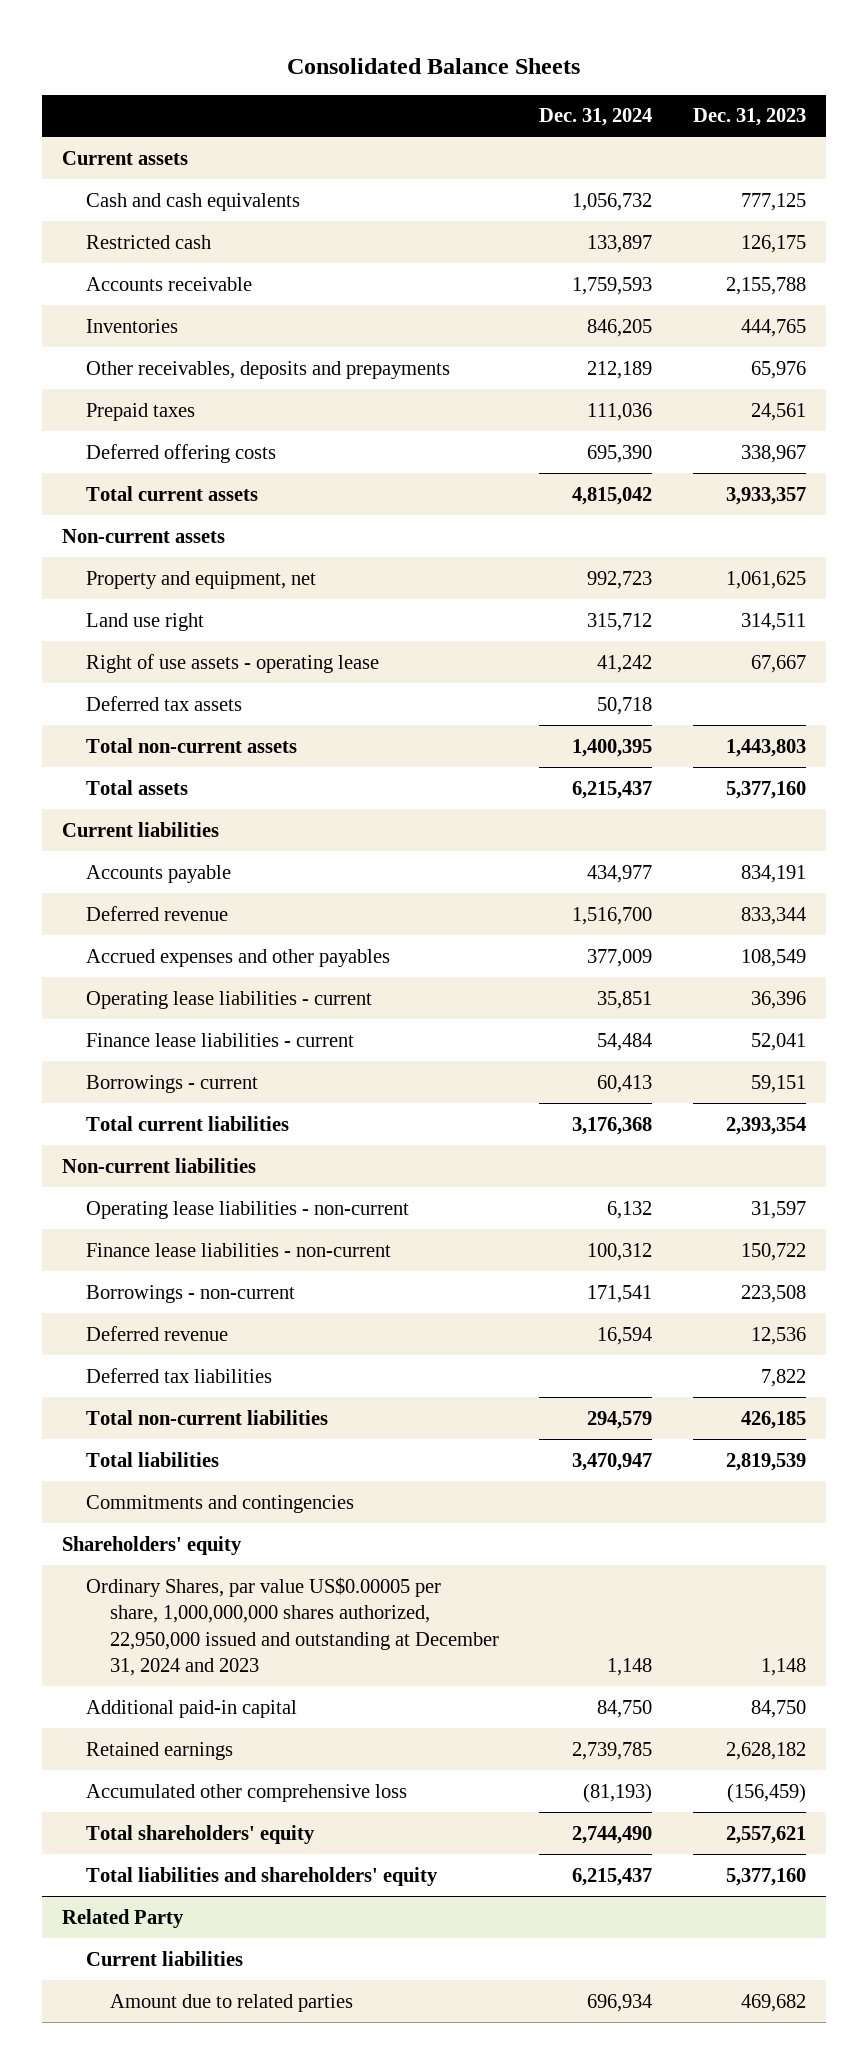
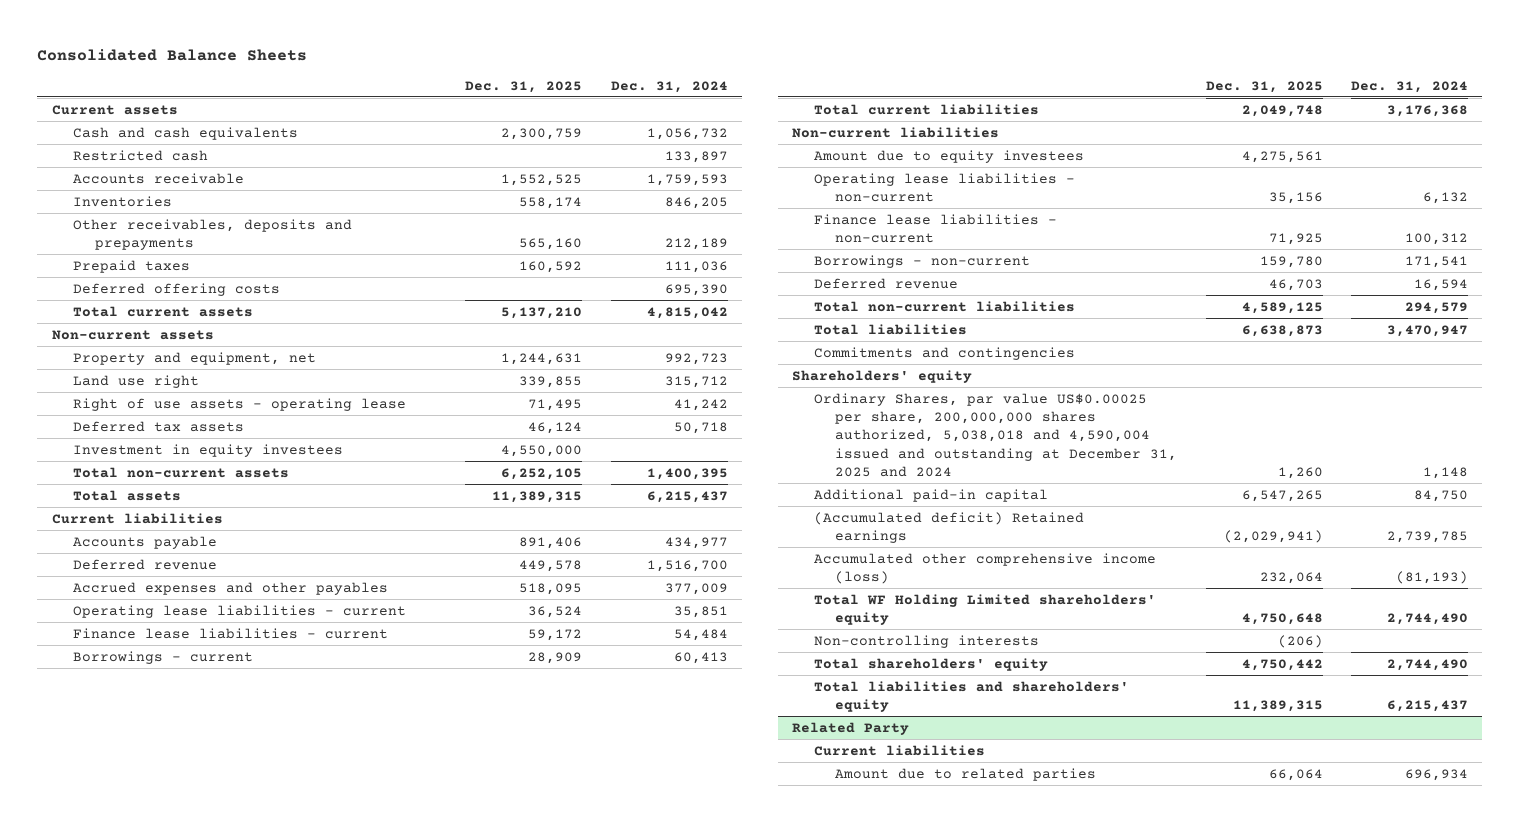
- | Dec. 31, 2024 | Dec. 31, 2023
+ | Dec. 31, 2025 | Dec. 31, 2024
+ Investment in equity investees | 4,550,000 |
+ Amount due to equity investees | 4,275,561 |
- Deferred tax liabilities | | 7,822
- Ordinary Shares, par value US$0.00005 per share, 1,000,000,000 shares authorized, 22,950,000 issued and outstanding at December 31, 2024 and 2023 | 1,148 | 1,148
+ Ordinary Shares, par value US$0.00025 per share, 200,000,000 shares authorized, 5,038,018 and 4,590,004 issued and outstanding at December 31, 2025 and 2024 | 1,260 | 1,148
- Retained earnings | 2,739,785 | 2,628,182
- Accumulated other comprehensive loss | (81,193) | (156,459)
+ (Accumulated deficit) Retained earnings | (2,029,941) | 2,739,785
+ Accumulated other comprehensive income (loss) | 232,064 | (81,193)
+ Total WF Holding Limited shareholders' equity | 4,750,648 | 2,744,490
+ Non-controlling interests | (206) |

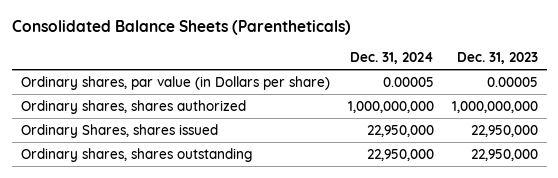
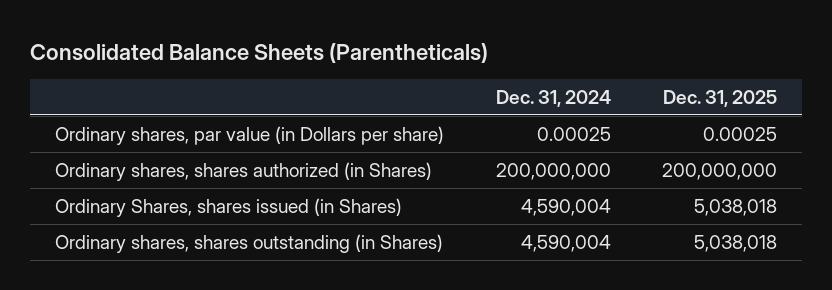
- | Dec. 31, 2024 | Dec. 31, 2023
+ | Dec. 31, 2024 | Dec. 31, 2025
- Ordinary shares, par value (in Dollars per share) | 0.00005 | 0.00005
- Ordinary shares, shares authorized | 1,000,000,000 | 1,000,000,000
- Ordinary Shares, shares issued | 22,950,000 | 22,950,000
- Ordinary shares, shares outstanding | 22,950,000 | 22,950,000
+ Ordinary shares, par value (in Dollars per share) | 0.00025 | 0.00025
+ Ordinary shares, shares authorized (in Shares) | 200,000,000 | 200,000,000
+ Ordinary Shares, shares issued (in Shares) | 4,590,004 | 5,038,018
+ Ordinary shares, shares outstanding (in Shares) | 4,590,004 | 5,038,018

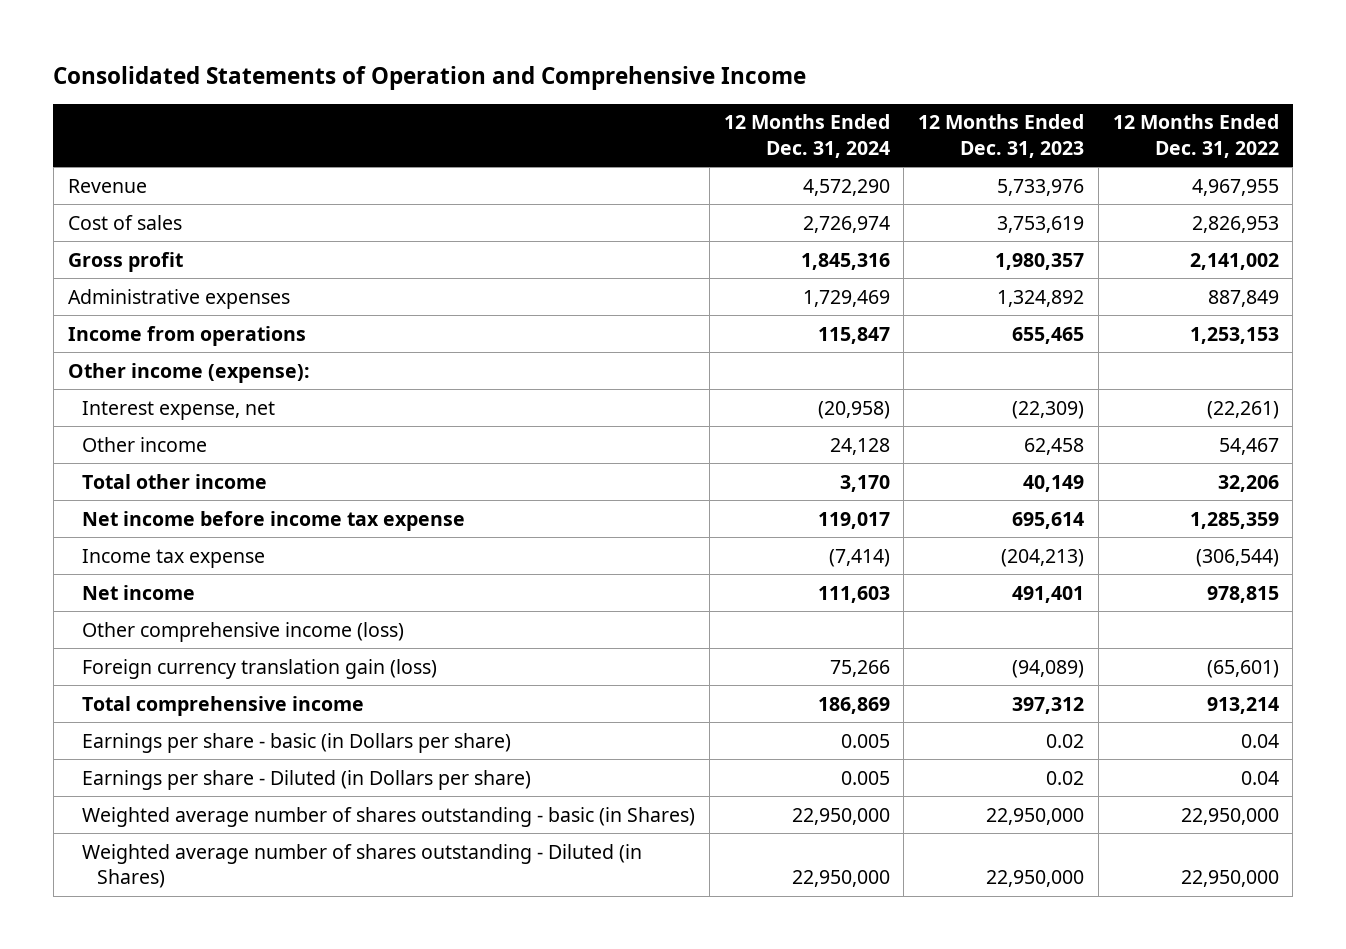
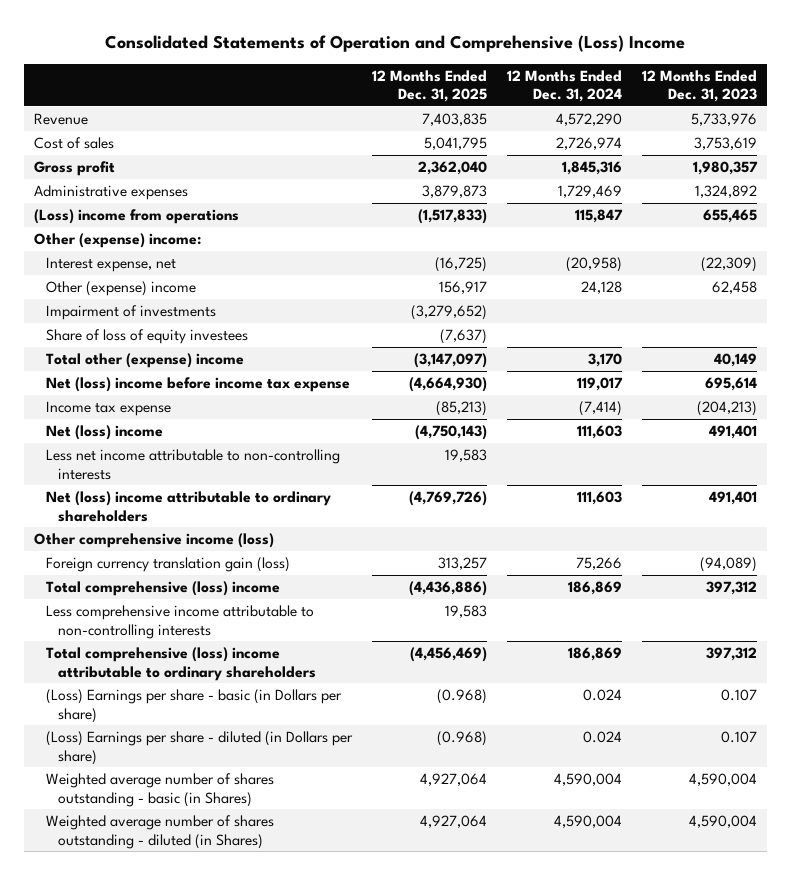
- Consolidated Statements of Operation and Comprehensive Income
+ Consolidated Statements of Operation and Comprehensive (Loss) Income
- | 12 Months Ended Dec. 31, 2024 | 12 Months Ended Dec. 31, 2023 | 12 Months Ended Dec. 31, 2022
+ | 12 Months Ended Dec. 31, 2025 | 12 Months Ended Dec. 31, 2024 | 12 Months Ended Dec. 31, 2023
- Income from operations | 115,847 | 655,465 | 1,253,153
- Other income (expense):
+ (Loss) income from operations | (1,517,833) | 115,847 | 655,465
+ Other (expense) income:
- Other income | 24,128 | 62,458 | 54,467
- Total other income | 3,170 | 40,149 | 32,206
- Net income before income tax expense | 119,017 | 695,614 | 1,285,359
+ Other (expense) income | 156,917 | 24,128 | 62,458
+ Impairment of investments | (3,279,652) | |
+ Share of loss of equity investees | (7,637) | |
+ Total other (expense) income | (3,147,097) | 3,170 | 40,149
+ Net (loss) income before income tax expense | (4,664,930) | 119,017 | 695,614
- Net income | 111,603 | 491,401 | 978,815
+ Net (loss) income | (4,750,143) | 111,603 | 491,401
+ Less net income attributable to non-controlling interests | 19,583 | |
+ Net (loss) income attributable to ordinary shareholders | (4,769,726) | 111,603 | 491,401
- Total comprehensive income | 186,869 | 397,312 | 913,214
- Earnings per share - basic (in Dollars per share) | 0.005 | 0.02 | 0.04
- Earnings per share - Diluted (in Dollars per share) | 0.005 | 0.02 | 0.04
- Weighted average number of shares outstanding - basic (in Shares) | 22,950,000 | 22,950,000 | 22,950,000
- Weighted average number of shares outstanding - Diluted (in Shares) | 22,950,000 | 22,950,000 | 22,950,000
+ Total comprehensive (loss) income | (4,436,886) | 186,869 | 397,312
+ Less comprehensive income attributable to non-controlling interests | 19,583 | |
+ Total comprehensive (loss) income attributable to ordinary shareholders | (4,456,469) | 186,869 | 397,312
+ (Loss) Earnings per share - basic (in Dollars per share) | (0.968) | 0.024 | 0.107
+ (Loss) Earnings per share - diluted (in Dollars per share) | (0.968) | 0.024 | 0.107
+ Weighted average number of shares outstanding - basic (in Shares) | 4,927,064 | 4,590,004 | 4,590,004
+ Weighted average number of shares outstanding - diluted (in Shares) | 4,927,064 | 4,590,004 | 4,590,004

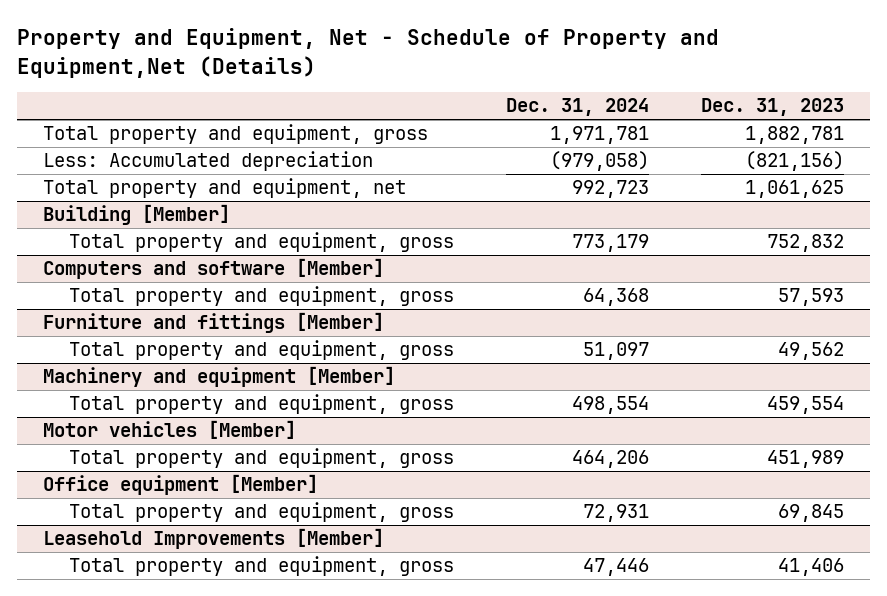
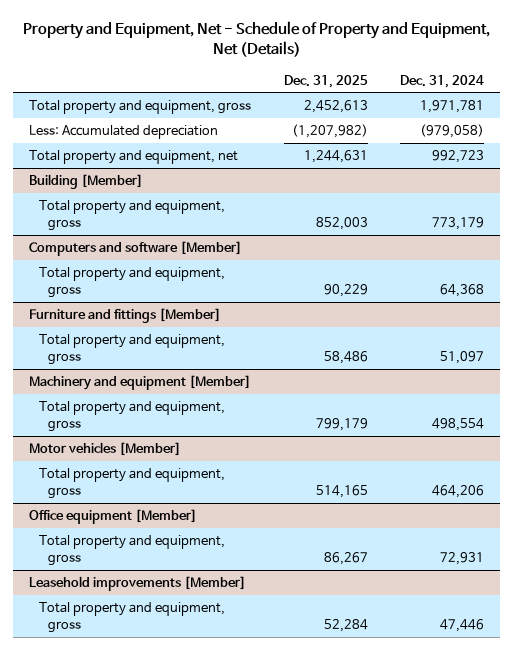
- Property and Equipment, Net - Schedule of Property and Equipment,Net (Details)
+ Property and Equipment, Net - Schedule of Property and Equipment, Net (Details)
- | Dec. 31, 2024 | Dec. 31, 2023
+ | Dec. 31, 2025 | Dec. 31, 2024
- Leasehold Improvements [Member]
+ Leasehold improvements [Member]

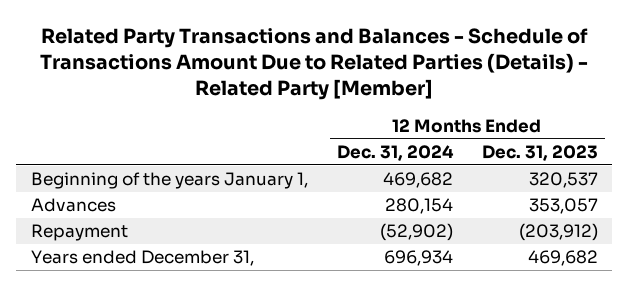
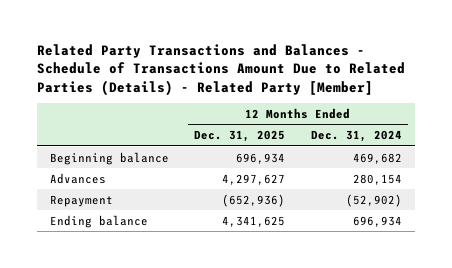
- | 12 Months Ended Dec. 31, 2024 | 12 Months Ended Dec. 31, 2023
+ | 12 Months Ended Dec. 31, 2025 | 12 Months Ended Dec. 31, 2024
- Beginning of the years January 1, | 469,682 | 320,537
+ Beginning balance | 696,934 | 469,682
- Years ended December 31, | 696,934 | 469,682
+ Ending balance | 4,341,625 | 696,934

